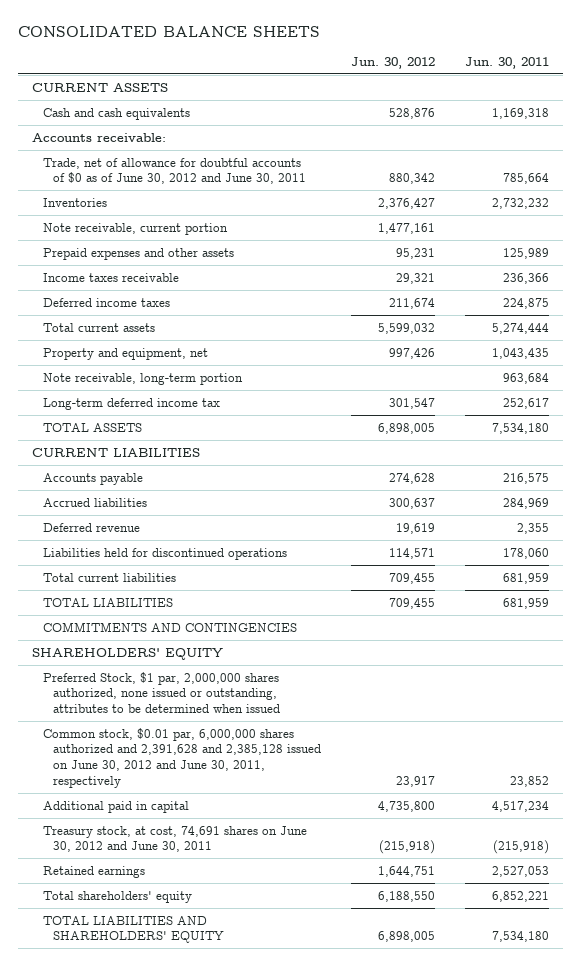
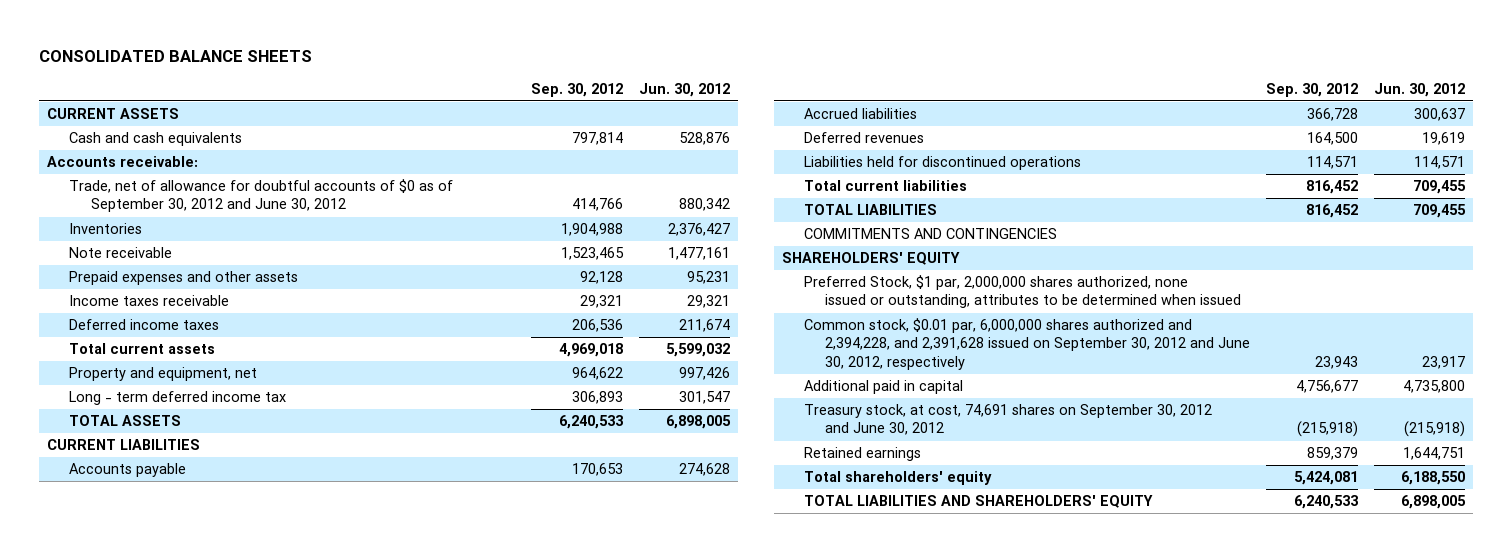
- | Jun. 30, 2012 | Jun. 30, 2011
+ | Sep. 30, 2012 | Jun. 30, 2012
- Trade, net of allowance for doubtful accounts of $0 as of June 30, 2012 and June 30, 2011 | 880,342 | 785,664
+ Trade, net of allowance for doubtful accounts of $0 as of September 30, 2012 and June 30, 2012 | 414,766 | 880,342
- Note receivable, current portion | 1,477,161 |
+ Note receivable | 1,523,465 | 1,477,161
- Note receivable, long-term portion | | 963,684
- Long-term deferred income tax | 301,547 | 252,617
+ Long - term deferred income tax | 306,893 | 301,547
- Deferred revenue | 19,619 | 2,355
+ Deferred revenues | 164,500 | 19,619
- Common stock, $0.01 par, 6,000,000 shares authorized and 2,391,628 and 2,385,128 issued on June 30, 2012 and June 30, 2011, respectively | 23,917 | 23,852
+ Common stock, $0.01 par, 6,000,000 shares authorized and 2,394,228, and 2,391,628 issued on September 30, 2012 and June 30, 2012, respectively | 23,943 | 23,917
- Treasury stock, at cost, 74,691 shares on June 30, 2012 and June 30, 2011 | (215,918) | (215,918)
+ Treasury stock, at cost, 74,691 shares on September 30, 2012 and June 30, 2012 | (215,918) | (215,918)

